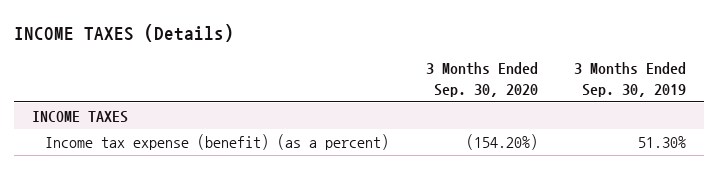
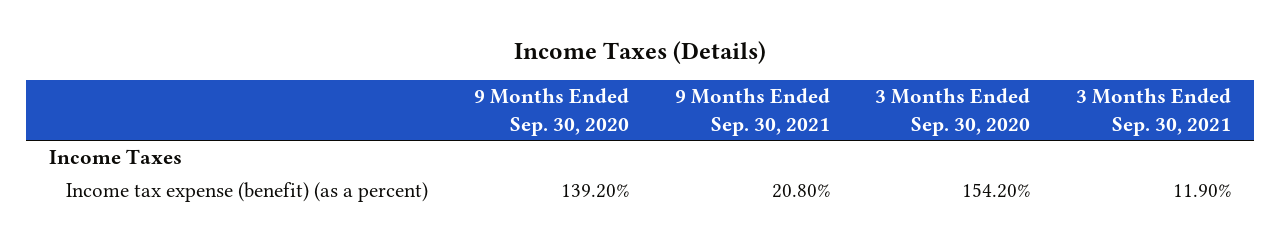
- INCOME TAXES (Details)
+ Income Taxes (Details)
- | 3 Months Ended Sep. 30, 2020 | 3 Months Ended Sep. 30, 2019
+ | 9 Months Ended Sep. 30, 2020 | 9 Months Ended Sep. 30, 2021 | 3 Months Ended Sep. 30, 2020 | 3 Months Ended Sep. 30, 2021
- INCOME TAXES
- Income tax expense (benefit) (as a percent) | (154.20%) | 51.30%
+ Income Taxes
+ Income tax expense (benefit) (as a percent) | 139.20% | 20.80% | 154.20% | 11.90%

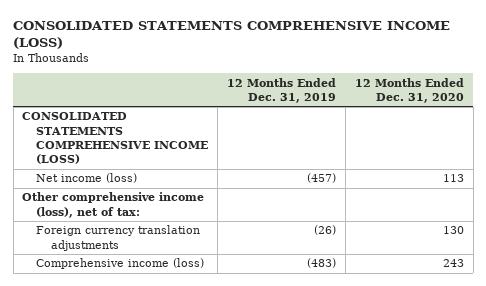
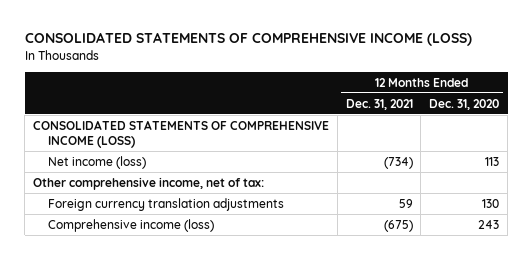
- CONSOLIDATED STATEMENTS COMPREHENSIVE INCOME (LOSS)
+ CONSOLIDATED STATEMENTS OF COMPREHENSIVE INCOME (LOSS)
- | 12 Months Ended Dec. 31, 2019 | 12 Months Ended Dec. 31, 2020
+ | 12 Months Ended Dec. 31, 2021 | 12 Months Ended Dec. 31, 2020
- CONSOLIDATED STATEMENTS COMPREHENSIVE INCOME (LOSS)
+ CONSOLIDATED STATEMENTS OF COMPREHENSIVE INCOME (LOSS)
- Other comprehensive income (loss), net of tax:
+ Other comprehensive income, net of tax:

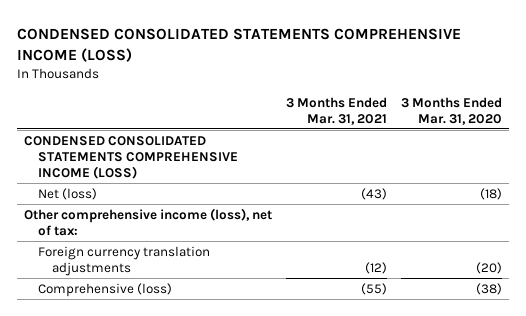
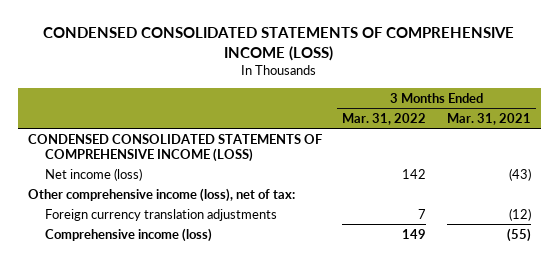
- CONDENSED CONSOLIDATED STATEMENTS COMPREHENSIVE INCOME (LOSS)
+ CONDENSED CONSOLIDATED STATEMENTS OF COMPREHENSIVE INCOME (LOSS)
- | 3 Months Ended Mar. 31, 2021 | 3 Months Ended Mar. 31, 2020
+ | 3 Months Ended Mar. 31, 2022 | 3 Months Ended Mar. 31, 2021
- CONDENSED CONSOLIDATED STATEMENTS COMPREHENSIVE INCOME (LOSS)
- Net (loss) | (43) | (18)
+ CONDENSED CONSOLIDATED STATEMENTS OF COMPREHENSIVE INCOME (LOSS)
+ Net income (loss) | 142 | (43)
- Comprehensive (loss) | (55) | (38)
+ Comprehensive income (loss) | 149 | (55)

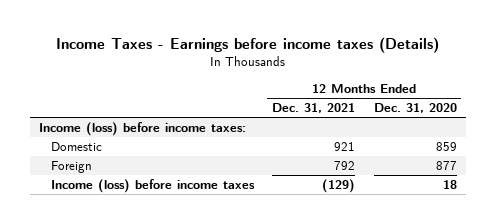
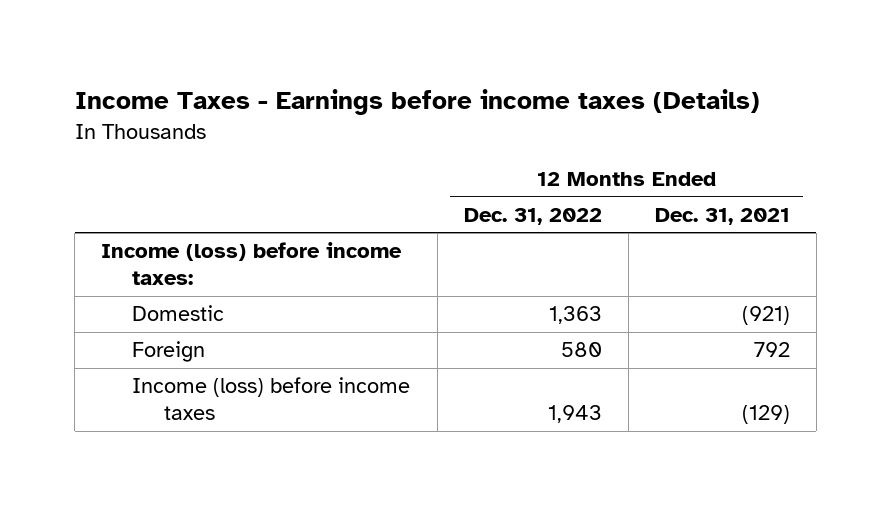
- | 12 Months Ended Dec. 31, 2021 | 12 Months Ended Dec. 31, 2020
+ | 12 Months Ended Dec. 31, 2022 | 12 Months Ended Dec. 31, 2021
- Domestic | 921 | 859
+ Domestic | 1,363 | (921)

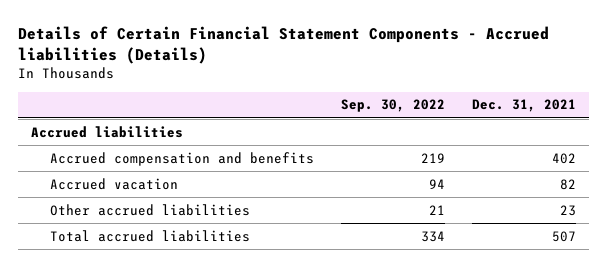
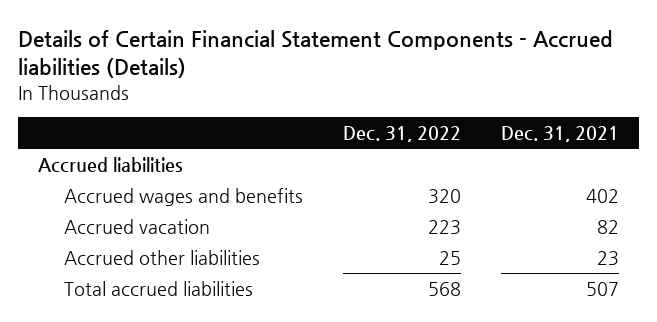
- | Sep. 30, 2022 | Dec. 31, 2021
+ | Dec. 31, 2022 | Dec. 31, 2021
- Accrued compensation and benefits | 219 | 402
+ Accrued wages and benefits | 320 | 402
- Other accrued liabilities | 21 | 23
+ Accrued other liabilities | 25 | 23

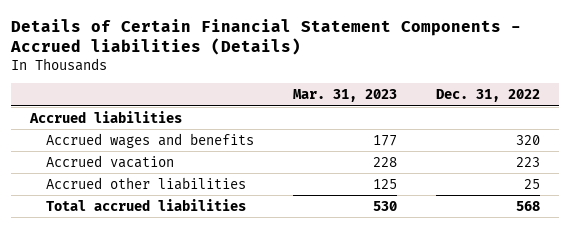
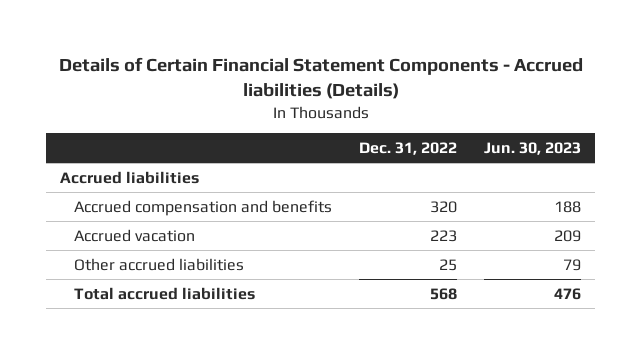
- | Mar. 31, 2023 | Dec. 31, 2022
+ | Dec. 31, 2022 | Jun. 30, 2023
- Accrued wages and benefits | 177 | 320
+ Accrued compensation and benefits | 320 | 188
- Accrued other liabilities | 125 | 25
+ Other accrued liabilities | 25 | 79

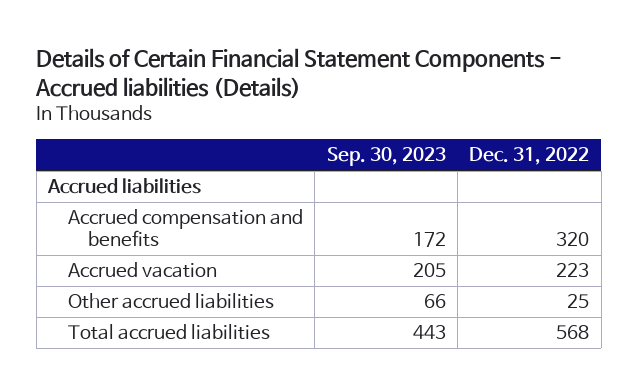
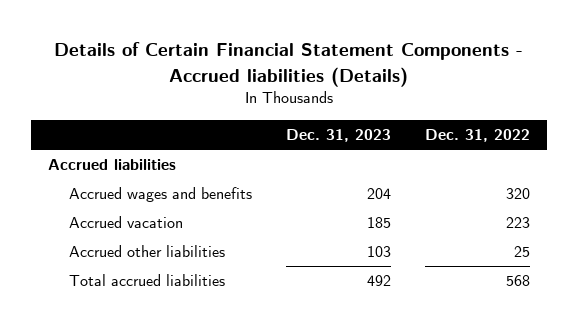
- | Sep. 30, 2023 | Dec. 31, 2022
+ | Dec. 31, 2023 | Dec. 31, 2022
- Accrued compensation and benefits | 172 | 320
+ Accrued wages and benefits | 204 | 320
- Other accrued liabilities | 66 | 25
+ Accrued other liabilities | 103 | 25

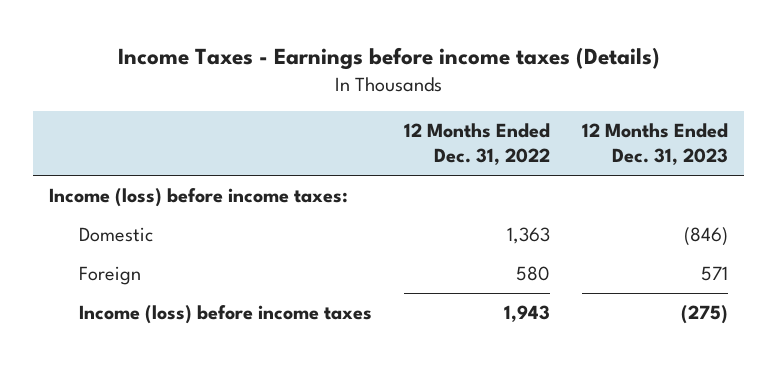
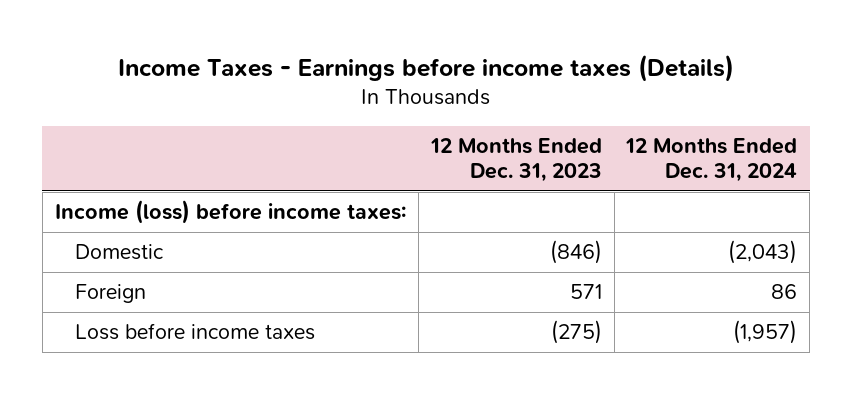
- | 12 Months Ended Dec. 31, 2022 | 12 Months Ended Dec. 31, 2023
+ | 12 Months Ended Dec. 31, 2023 | 12 Months Ended Dec. 31, 2024
- Income (loss) before income taxes | 1,943 | (275)
+ Loss before income taxes | (275) | (1,957)

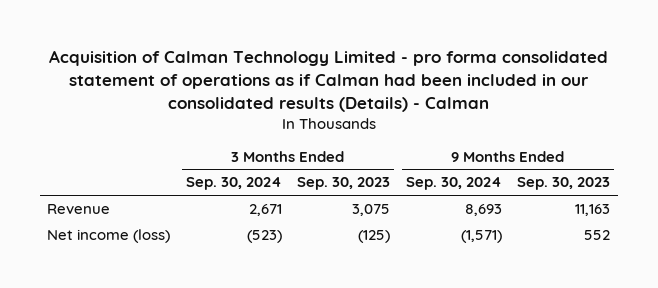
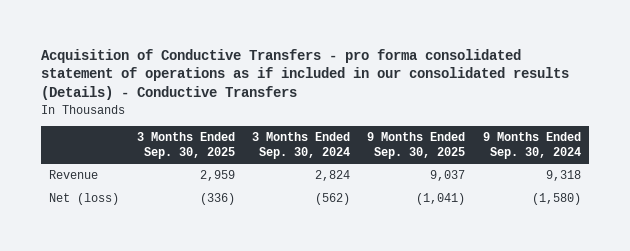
- Acquisition of Calman Technology Limited - pro forma consolidated statement of operations as if Calman had been included in our consolidated results (Details) - Calman
+ Acquisition of Conductive Transfers - pro forma consolidated statement of operations as if included in our consolidated results (Details) - Conductive Transfers
- | 3 Months Ended Sep. 30, 2024 | 3 Months Ended Sep. 30, 2023 | 9 Months Ended Sep. 30, 2024 | 9 Months Ended Sep. 30, 2023
+ | 3 Months Ended Sep. 30, 2025 | 3 Months Ended Sep. 30, 2024 | 9 Months Ended Sep. 30, 2025 | 9 Months Ended Sep. 30, 2024
- Revenue | 2,671 | 3,075 | 8,693 | 11,163
- Net income (loss) | (523) | (125) | (1,571) | 552
+ Revenue | 2,959 | 2,824 | 9,037 | 9,318
+ Net (loss) | (336) | (562) | (1,041) | (1,580)

